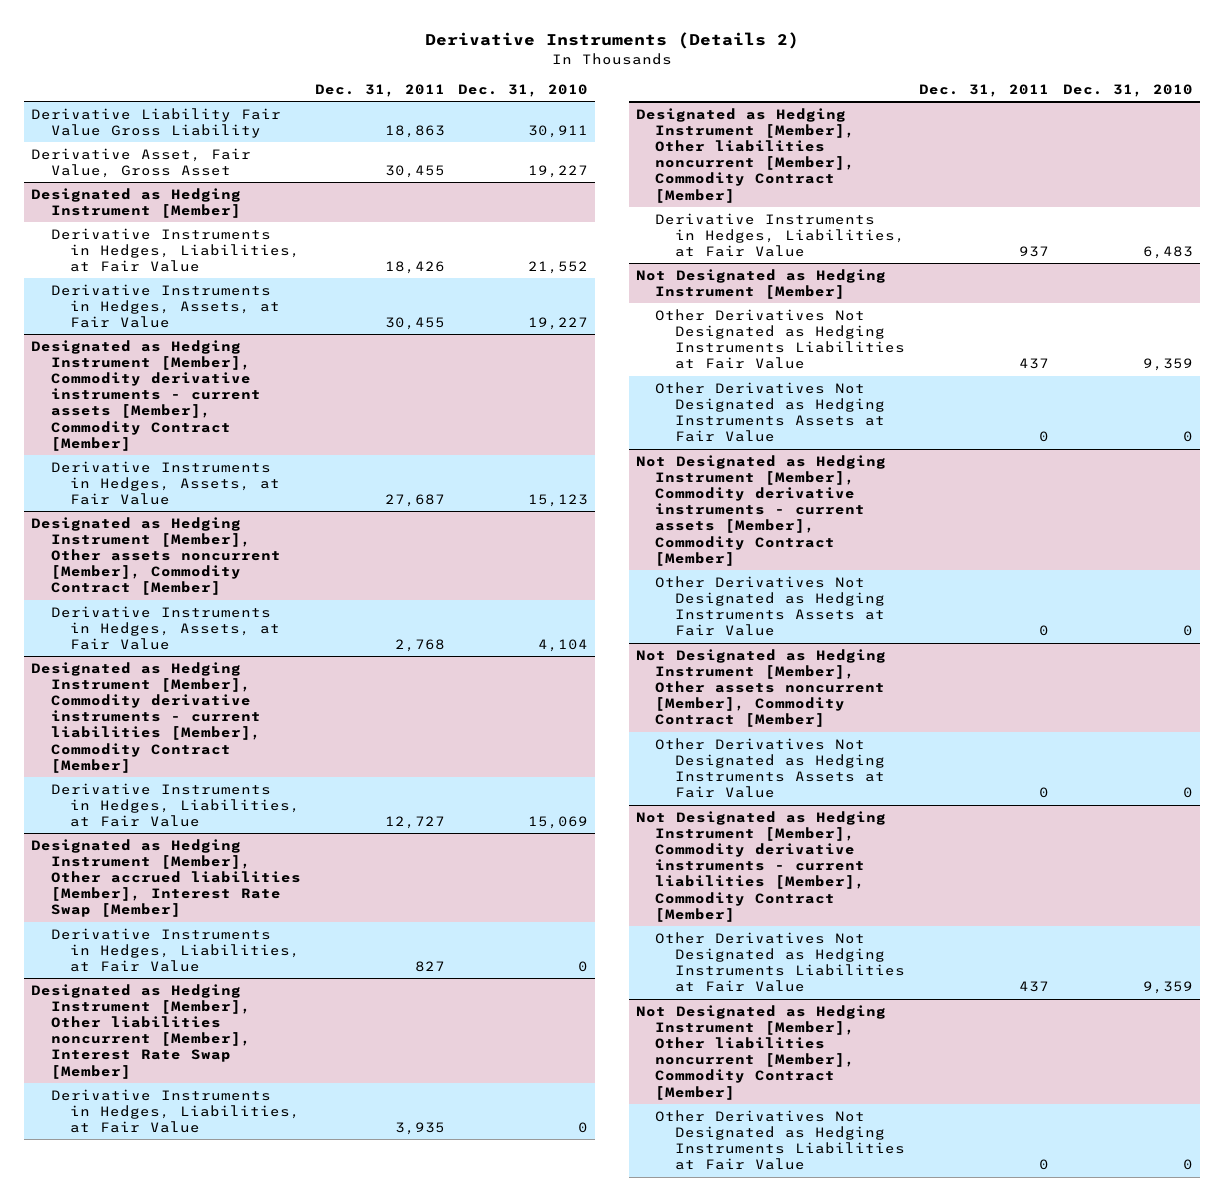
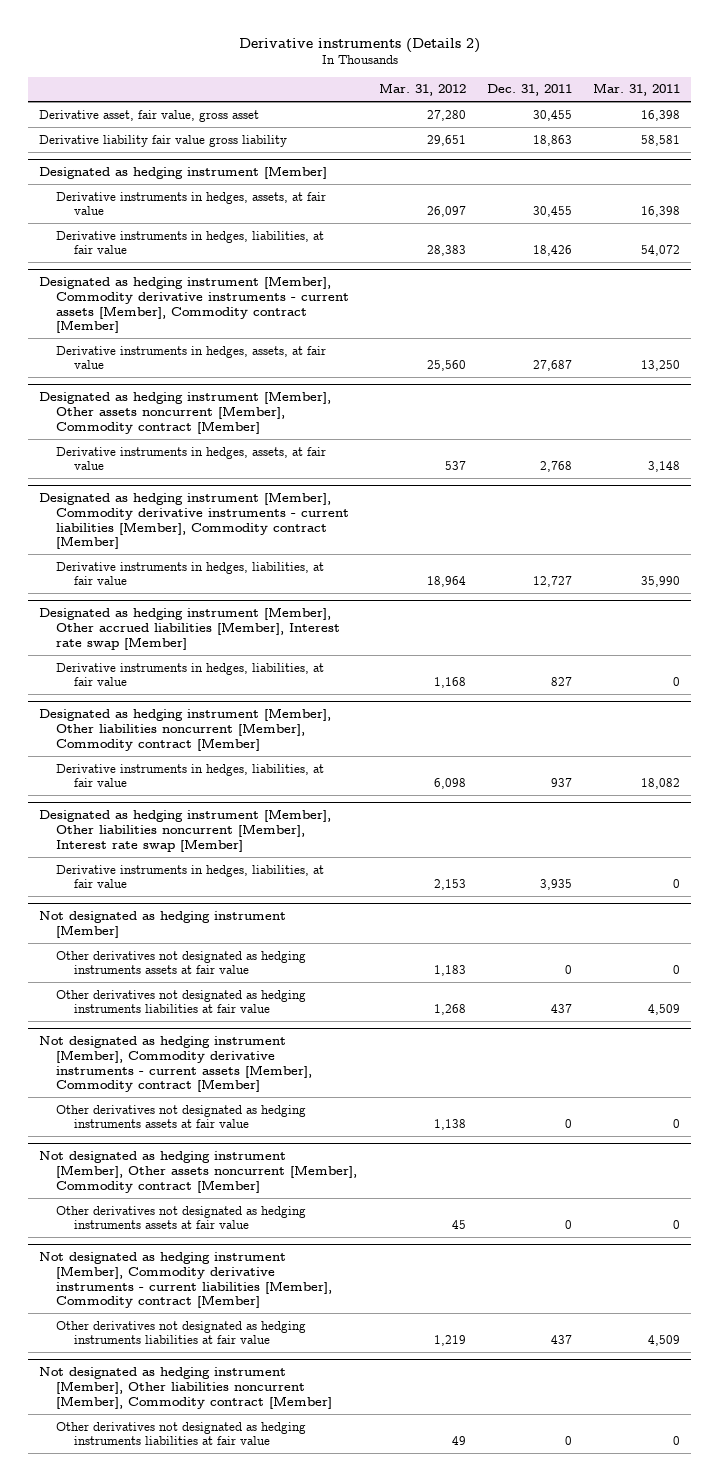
- Derivative Instruments (Details 2)
+ Derivative instruments (Details 2)
- | Dec. 31, 2011 | Dec. 31, 2010
+ | Mar. 31, 2012 | Dec. 31, 2011 | Mar. 31, 2011
- Derivative Liability Fair Value Gross Liability | 18,863 | 30,911
- Derivative Asset, Fair Value, Gross Asset | 30,455 | 19,227
- Designated as Hedging Instrument [Member]
- Derivative Instruments in Hedges, Liabilities, at Fair Value | 18,426 | 21,552
- Derivative Instruments in Hedges, Assets, at Fair Value | 30,455 | 19,227
- Designated as Hedging Instrument [Member], Commodity derivative instruments - current assets [Member], Commodity Contract [Member]
- Derivative Instruments in Hedges, Assets, at Fair Value | 27,687 | 15,123
- Designated as Hedging Instrument [Member], Other assets noncurrent [Member], Commodity Contract [Member]
- Derivative Instruments in Hedges, Assets, at Fair Value | 2,768 | 4,104
- Designated as Hedging Instrument [Member], Commodity derivative instruments - current liabilities [Member], Commodity Contract [Member]
- Derivative Instruments in Hedges, Liabilities, at Fair Value | 12,727 | 15,069
- Designated as Hedging Instrument [Member], Other accrued liabilities [Member], Interest Rate Swap [Member]
- Derivative Instruments in Hedges, Liabilities, at Fair Value | 827 | 0
- Designated as Hedging Instrument [Member], Other liabilities noncurrent [Member], Interest Rate Swap [Member]
- Derivative Instruments in Hedges, Liabilities, at Fair Value | 3,935 | 0
- Designated as Hedging Instrument [Member], Other liabilities noncurrent [Member], Commodity Contract [Member]
- Derivative Instruments in Hedges, Liabilities, at Fair Value | 937 | 6,483
- Not Designated as Hedging Instrument [Member]
- Other Derivatives Not Designated as Hedging Instruments Liabilities at Fair Value | 437 | 9,359
- Other Derivatives Not Designated as Hedging Instruments Assets at Fair Value | 0 | 0
- Not Designated as Hedging Instrument [Member], Commodity derivative instruments - current assets [Member], Commodity Contract [Member]
- Other Derivatives Not Designated as Hedging Instruments Assets at Fair Value | 0 | 0
- Not Designated as Hedging Instrument [Member], Other assets noncurrent [Member], Commodity Contract [Member]
- Other Derivatives Not Designated as Hedging Instruments Assets at Fair Value | 0 | 0
- Not Designated as Hedging Instrument [Member], Commodity derivative instruments - current liabilities [Member], Commodity Contract [Member]
- Other Derivatives Not Designated as Hedging Instruments Liabilities at Fair Value | 437 | 9,359
- Not Designated as Hedging Instrument [Member], Other liabilities noncurrent [Member], Commodity Contract [Member]
- Other Derivatives Not Designated as Hedging Instruments Liabilities at Fair Value | 0 | 0
+ Derivative asset, fair value, gross asset | 27,280 | 30,455 | 16,398
+ Derivative liability fair value gross liability | 29,651 | 18,863 | 58,581
+ Designated as hedging instrument [Member]
+ Derivative instruments in hedges, assets, at fair value | 26,097 | 30,455 | 16,398
+ Derivative instruments in hedges, liabilities, at fair value | 28,383 | 18,426 | 54,072
+ Designated as hedging instrument [Member], Commodity derivative instruments - current assets [Member], Commodity contract [Member]
+ Derivative instruments in hedges, assets, at fair value | 25,560 | 27,687 | 13,250
+ Designated as hedging instrument [Member], Other assets noncurrent [Member], Commodity contract [Member]
+ Derivative instruments in hedges, assets, at fair value | 537 | 2,768 | 3,148
+ Designated as hedging instrument [Member], Commodity derivative instruments - current liabilities [Member], Commodity contract [Member]
+ Derivative instruments in hedges, liabilities, at fair value | 18,964 | 12,727 | 35,990
+ Designated as hedging instrument [Member], Other accrued liabilities [Member], Interest rate swap [Member]
+ Derivative instruments in hedges, liabilities, at fair value | 1,168 | 827 | 0
+ Designated as hedging instrument [Member], Other liabilities noncurrent [Member], Commodity contract [Member]
+ Derivative instruments in hedges, liabilities, at fair value | 6,098 | 937 | 18,082
+ Designated as hedging instrument [Member], Other liabilities noncurrent [Member], Interest rate swap [Member]
+ Derivative instruments in hedges, liabilities, at fair value | 2,153 | 3,935 | 0
+ Not designated as hedging instrument [Member]
+ Other derivatives not designated as hedging instruments assets at fair value | 1,183 | 0 | 0
+ Other derivatives not designated as hedging instruments liabilities at fair value | 1,268 | 437 | 4,509
+ Not designated as hedging instrument [Member], Commodity derivative instruments - current assets [Member], Commodity contract [Member]
+ Other derivatives not designated as hedging instruments assets at fair value | 1,138 | 0 | 0
+ Not designated as hedging instrument [Member], Other assets noncurrent [Member], Commodity contract [Member]
+ Other derivatives not designated as hedging instruments assets at fair value | 45 | 0 | 0
+ Not designated as hedging instrument [Member], Commodity derivative instruments - current liabilities [Member], Commodity contract [Member]
+ Other derivatives not designated as hedging instruments liabilities at fair value | 1,219 | 437 | 4,509
+ Not designated as hedging instrument [Member], Other liabilities noncurrent [Member], Commodity contract [Member]
+ Other derivatives not designated as hedging instruments liabilities at fair value | 49 | 0 | 0

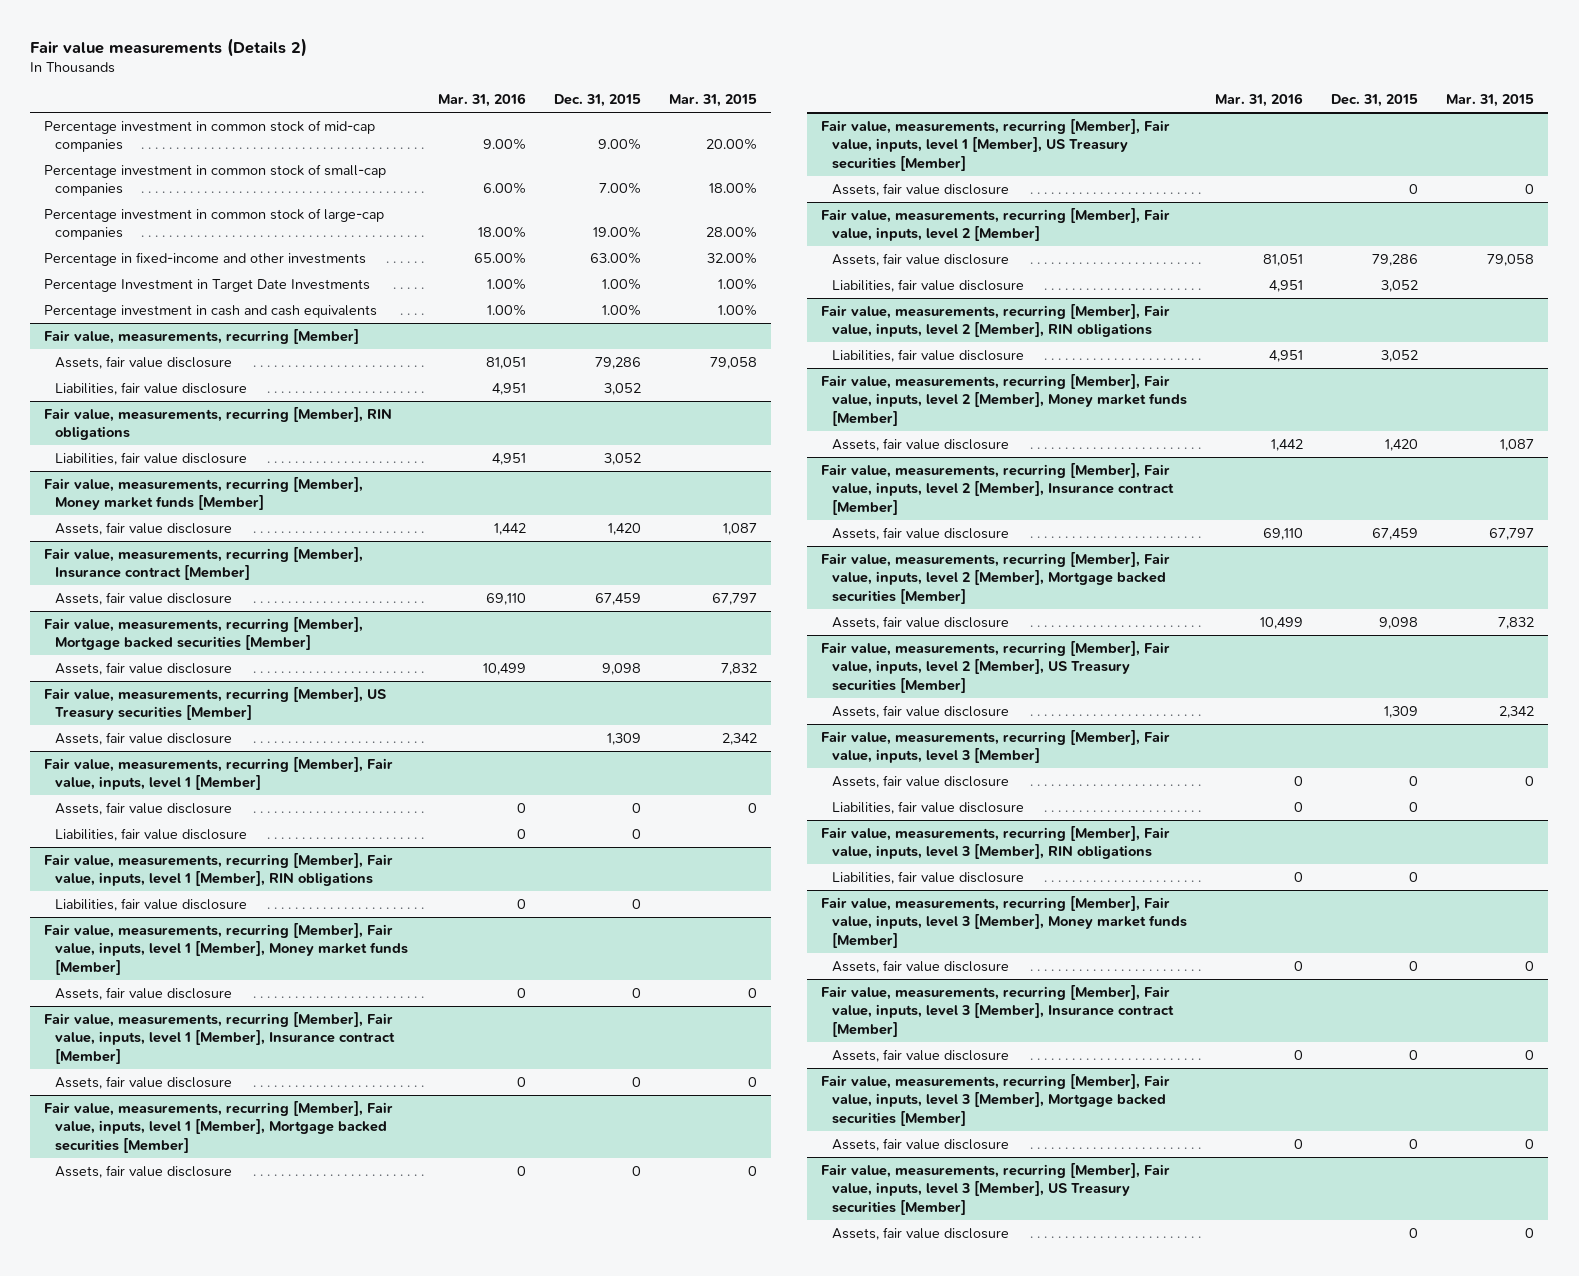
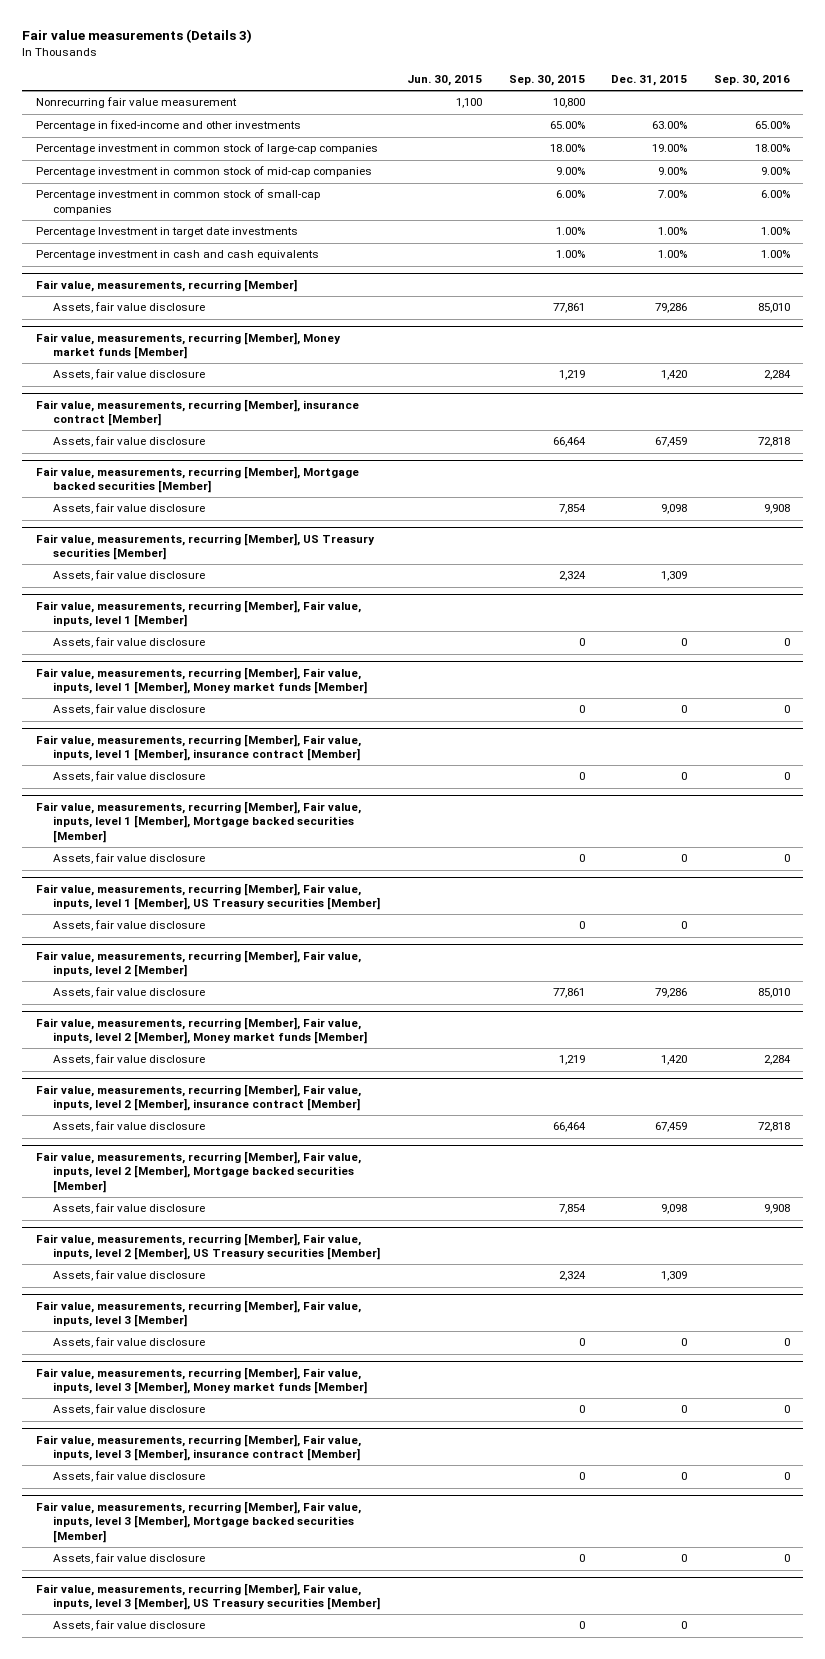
- Fair value measurements (Details 2)
+ Fair value measurements (Details 3)
- | Mar. 31, 2016 | Dec. 31, 2015 | Mar. 31, 2015
+ | Jun. 30, 2015 | Sep. 30, 2015 | Dec. 31, 2015 | Sep. 30, 2016
+ Nonrecurring fair value measurement | 1,100 | 10,800 | |
moved up: Percentage in fixed-income and other investments | | 65.00% | 63.00% | 65.00%
moved up: Percentage investment in common stock of large-cap companies | | 18.00% | 19.00% | 18.00%
- Percentage Investment in Target Date Investments | 1.00% | 1.00% | 1.00%
+ Percentage Investment in target date investments | | 1.00% | 1.00% | 1.00%
@ Fair value, measurements, recurring [Member]
- Liabilities, fair value disclosure | 4,951 | 3,052 |
- Fair value, measurements, recurring [Member], RIN obligations
- Liabilities, fair value disclosure | 4,951 | 3,052 |
- Fair value, measurements, recurring [Member], Insurance contract [Member]
+ Fair value, measurements, recurring [Member], insurance contract [Member]
@ Fair value, measurements, recurring [Member], Fair value, inputs, level 1 [Member]
- Liabilities, fair value disclosure | 0 | 0 |
- Fair value, measurements, recurring [Member], Fair value, inputs, level 1 [Member], RIN obligations
- Liabilities, fair value disclosure | 0 | 0 |
- Fair value, measurements, recurring [Member], Fair value, inputs, level 1 [Member], Insurance contract [Member]
+ Fair value, measurements, recurring [Member], Fair value, inputs, level 1 [Member], insurance contract [Member]
@ Fair value, measurements, recurring [Member], Fair value, inputs, level 2 [Member]
- Liabilities, fair value disclosure | 4,951 | 3,052 |
- Fair value, measurements, recurring [Member], Fair value, inputs, level 2 [Member], RIN obligations
- Liabilities, fair value disclosure | 4,951 | 3,052 |
- Fair value, measurements, recurring [Member], Fair value, inputs, level 2 [Member], Insurance contract [Member]
+ Fair value, measurements, recurring [Member], Fair value, inputs, level 2 [Member], insurance contract [Member]
@ Fair value, measurements, recurring [Member], Fair value, inputs, level 3 [Member]
- Liabilities, fair value disclosure | 0 | 0 |
- Fair value, measurements, recurring [Member], Fair value, inputs, level 3 [Member], RIN obligations
- Liabilities, fair value disclosure | 0 | 0 |
- Fair value, measurements, recurring [Member], Fair value, inputs, level 3 [Member], Insurance contract [Member]
+ Fair value, measurements, recurring [Member], Fair value, inputs, level 3 [Member], insurance contract [Member]

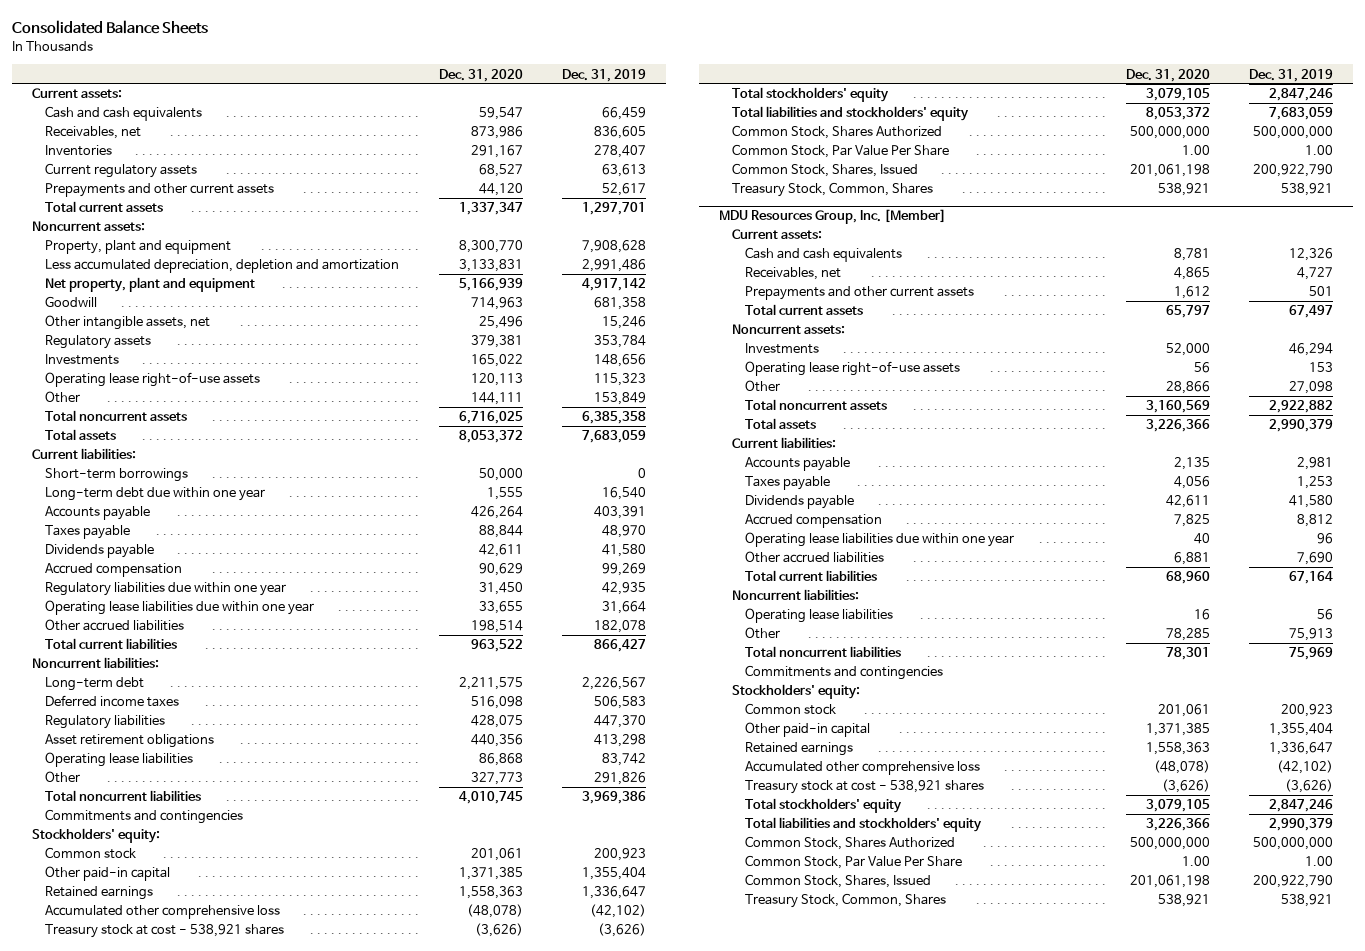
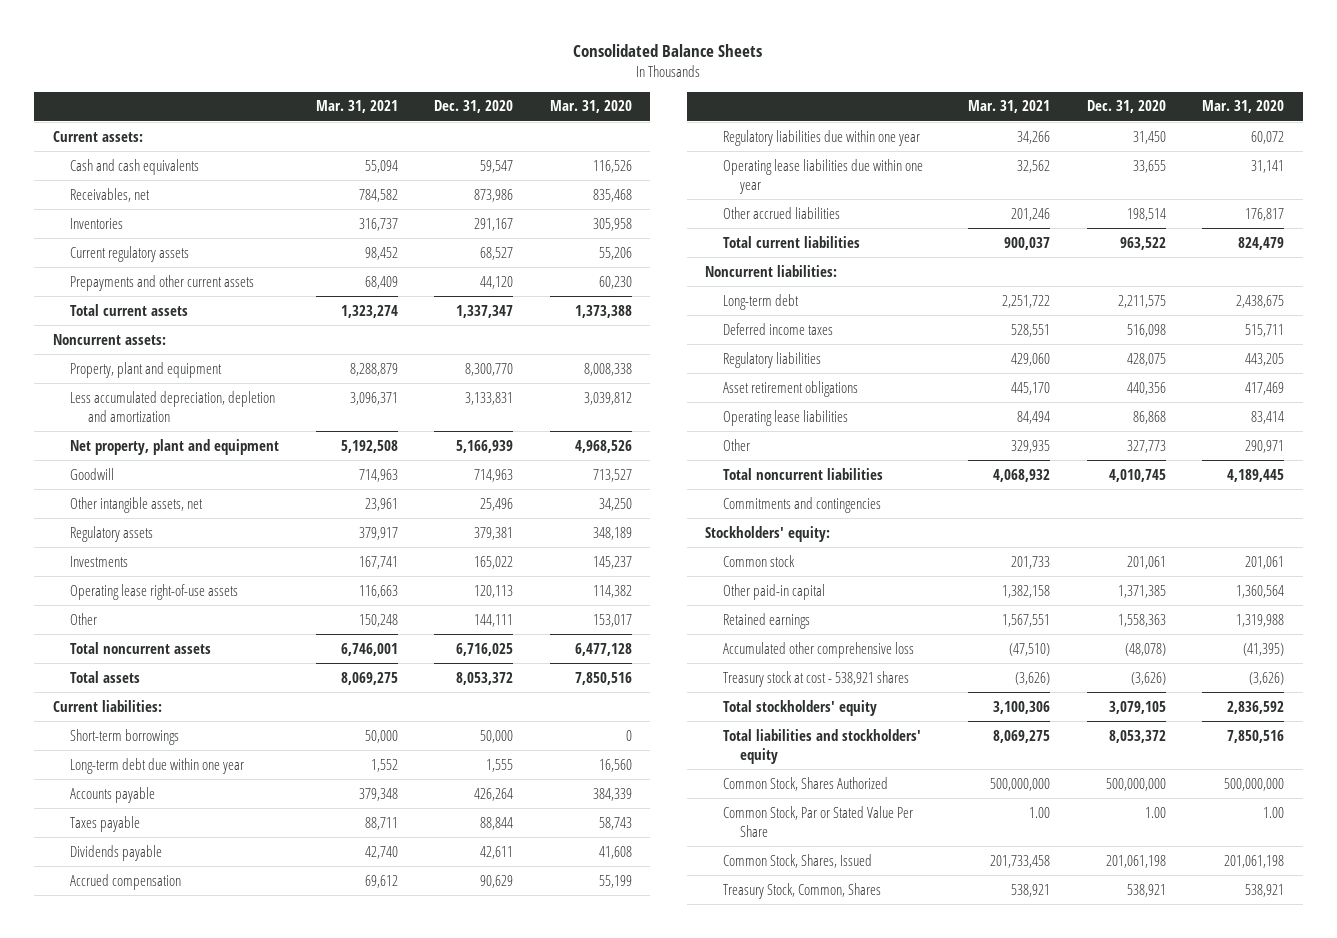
- | Dec. 31, 2020 | Dec. 31, 2019
+ | Mar. 31, 2021 | Dec. 31, 2020 | Mar. 31, 2020
- Common Stock, Par Value Per Share | 1.00 | 1.00
- Common Stock, Shares, Issued | 201,061,198 | 200,922,790
- Treasury Stock, Common, Shares | 538,921 | 538,921
- MDU Resources Group, Inc. [Member]
- Current assets:
- Cash and cash equivalents | 8,781 | 12,326
- Receivables, net | 4,865 | 4,727
- Prepayments and other current assets | 1,612 | 501
- Total current assets | 65,797 | 67,497
- Noncurrent assets:
- Investments | 52,000 | 46,294
- Operating lease right-of-use assets | 56 | 153
- Other | 28,866 | 27,098
- Total noncurrent assets | 3,160,569 | 2,922,882
- Total assets | 3,226,366 | 2,990,379
- Current liabilities:
- Accounts payable | 2,135 | 2,981
- Taxes payable | 4,056 | 1,253
- Dividends payable | 42,611 | 41,580
- Accrued compensation | 7,825 | 8,812
- Operating lease liabilities due within one year | 40 | 96
- Other accrued liabilities | 6,881 | 7,690
- Total current liabilities | 68,960 | 67,164
- Noncurrent liabilities:
- Operating lease liabilities | 16 | 56
- Other | 78,285 | 75,913
- Total noncurrent liabilities | 78,301 | 75,969
- Commitments and contingencies
- Stockholders' equity:
- Common stock | 201,061 | 200,923
- Other paid-in capital | 1,371,385 | 1,355,404
- Retained earnings | 1,558,363 | 1,336,647
- Accumulated other comprehensive loss | (48,078) | (42,102)
- Treasury stock at cost - 538,921 shares | (3,626) | (3,626)
- Total stockholders' equity | 3,079,105 | 2,847,246
- Total liabilities and stockholders' equity | 3,226,366 | 2,990,379
- Common Stock, Shares Authorized | 500,000,000 | 500,000,000
- Common Stock, Par Value Per Share | 1.00 | 1.00
+ Common Stock, Par or Stated Value Per Share | 1.00 | 1.00 | 1.00

